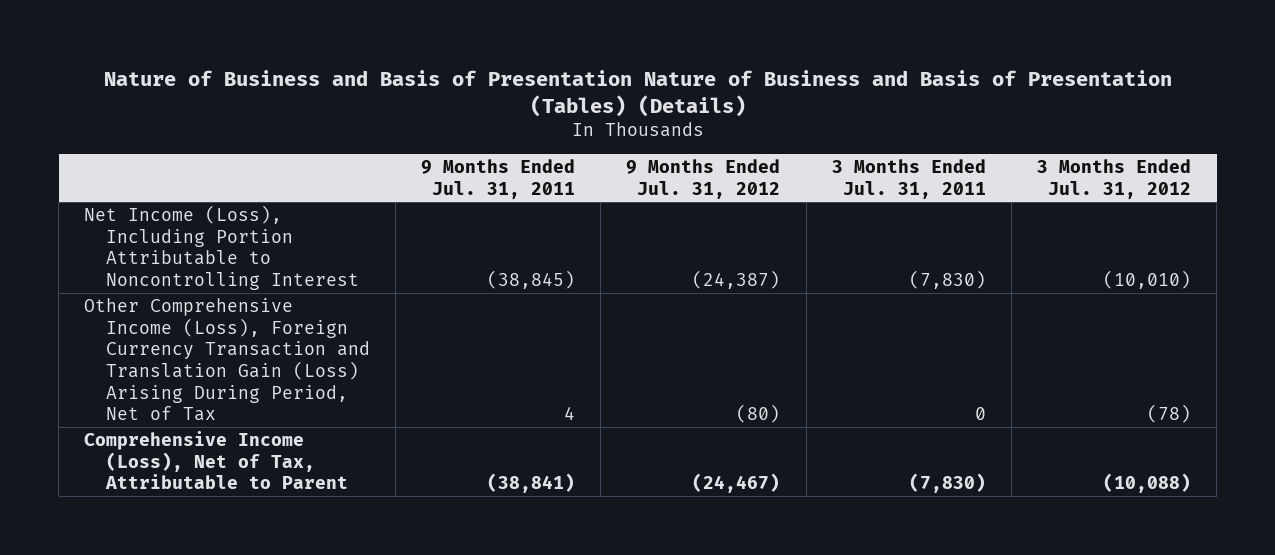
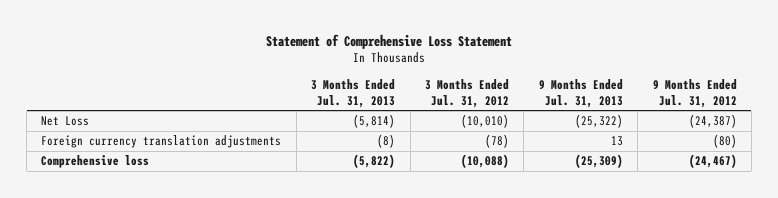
- Nature of Business and Basis of Presentation Nature of Business and Basis of Presentation (Tables) (Details)
+ Statement of Comprehensive Loss Statement
- | 9 Months Ended Jul. 31, 2011 | 9 Months Ended Jul. 31, 2012 | 3 Months Ended Jul. 31, 2011 | 3 Months Ended Jul. 31, 2012
+ | 3 Months Ended Jul. 31, 2013 | 3 Months Ended Jul. 31, 2012 | 9 Months Ended Jul. 31, 2013 | 9 Months Ended Jul. 31, 2012
- Net Income (Loss), Including Portion Attributable to Noncontrolling Interest | (38,845) | (24,387) | (7,830) | (10,010)
- Other Comprehensive Income (Loss), Foreign Currency Transaction and Translation Gain (Loss) Arising During Period, Net of Tax | 4 | (80) | 0 | (78)
- Comprehensive Income (Loss), Net of Tax, Attributable to Parent | (38,841) | (24,467) | (7,830) | (10,088)
+ Net Loss | (5,814) | (10,010) | (25,322) | (24,387)
+ Foreign currency translation adjustments | (8) | (78) | 13 | (80)
+ Comprehensive loss | (5,822) | (10,088) | (25,309) | (24,467)

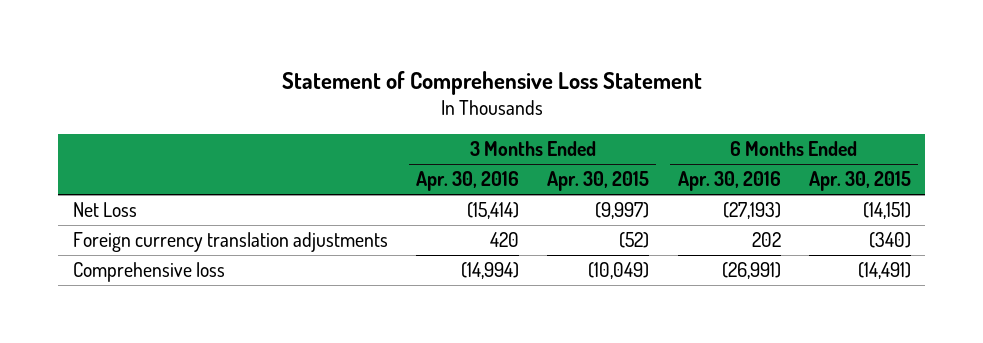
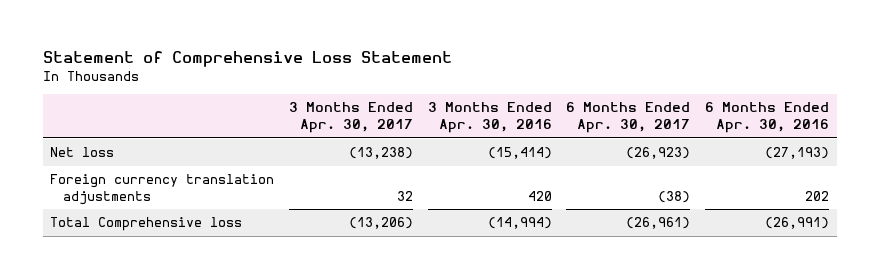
- | 3 Months Ended Apr. 30, 2016 | 3 Months Ended Apr. 30, 2015 | 6 Months Ended Apr. 30, 2016 | 6 Months Ended Apr. 30, 2015
+ | 3 Months Ended Apr. 30, 2017 | 3 Months Ended Apr. 30, 2016 | 6 Months Ended Apr. 30, 2017 | 6 Months Ended Apr. 30, 2016
- Net Loss | (15,414) | (9,997) | (27,193) | (14,151)
+ Net loss | (13,238) | (15,414) | (26,923) | (27,193)
- Comprehensive loss | (14,994) | (10,049) | (26,991) | (14,491)
+ Total Comprehensive loss | (13,206) | (14,994) | (26,961) | (26,991)

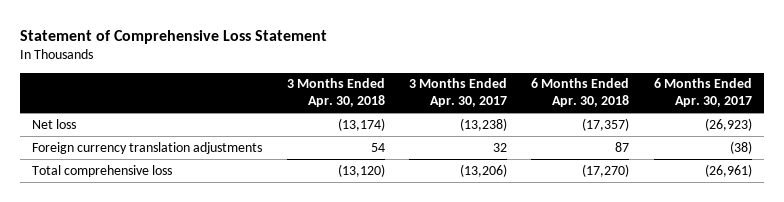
- | 3 Months Ended Apr. 30, 2017 | 3 Months Ended Apr. 30, 2016 | 6 Months Ended Apr. 30, 2017 | 6 Months Ended Apr. 30, 2016
+ | 3 Months Ended Apr. 30, 2018 | 3 Months Ended Apr. 30, 2017 | 6 Months Ended Apr. 30, 2018 | 6 Months Ended Apr. 30, 2017
- Total Comprehensive loss | (13,206) | (14,994) | (26,961) | (26,991)
+ Total comprehensive loss | (13,120) | (13,206) | (17,270) | (26,961)

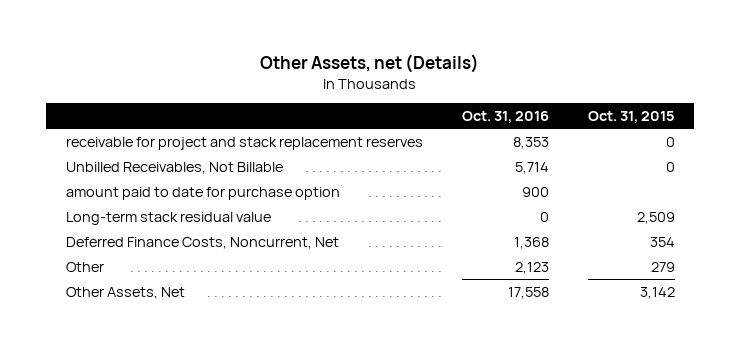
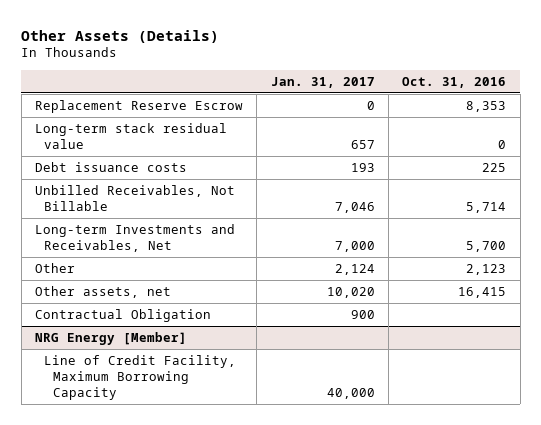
- Other Assets, net (Details)
+ Other Assets (Details)
- | Oct. 31, 2016 | Oct. 31, 2015
+ | Jan. 31, 2017 | Oct. 31, 2016
- receivable for project and stack replacement reserves | 8,353 | 0
- amount paid to date for purchase option | 900 |
+ Replacement Reserve Escrow | 0 | 8,353
- Deferred Finance Costs, Noncurrent, Net | 1,368 | 354
+ Debt issuance costs | 193 | 225
moved down: Unbilled Receivables, Not Billable | 7,046 | 5,714
+ Long-term Investments and Receivables, Net | 7,000 | 5,700
- Other Assets, Net | 17,558 | 3,142
+ Other assets, net | 10,020 | 16,415
+ Contractual Obligation | 900 |
+ NRG Energy [Member]
+ Line of Credit Facility, Maximum Borrowing Capacity | 40,000 |

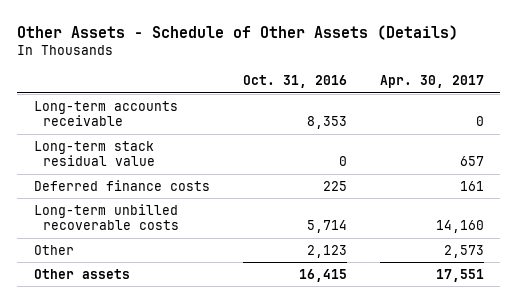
- Other Assets (Details)
+ Other Assets - Schedule of Other Assets (Details)
- | Jan. 31, 2017 | Oct. 31, 2016
+ | Oct. 31, 2016 | Apr. 30, 2017
- Replacement Reserve Escrow | 0 | 8,353
+ Long-term accounts receivable | 8,353 | 0
- Debt issuance costs | 193 | 225
- Unbilled Receivables, Not Billable | 7,046 | 5,714
- Long-term Investments and Receivables, Net | 7,000 | 5,700
+ Deferred finance costs | 225 | 161
+ Long-term unbilled recoverable costs | 5,714 | 14,160
- Other assets, net | 10,020 | 16,415
- Contractual Obligation | 900 |
- NRG Energy [Member]
- Line of Credit Facility, Maximum Borrowing Capacity | 40,000 |
+ Other assets | 16,415 | 17,551

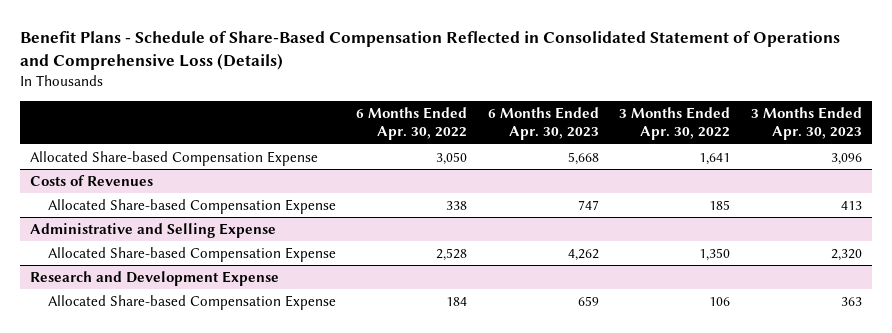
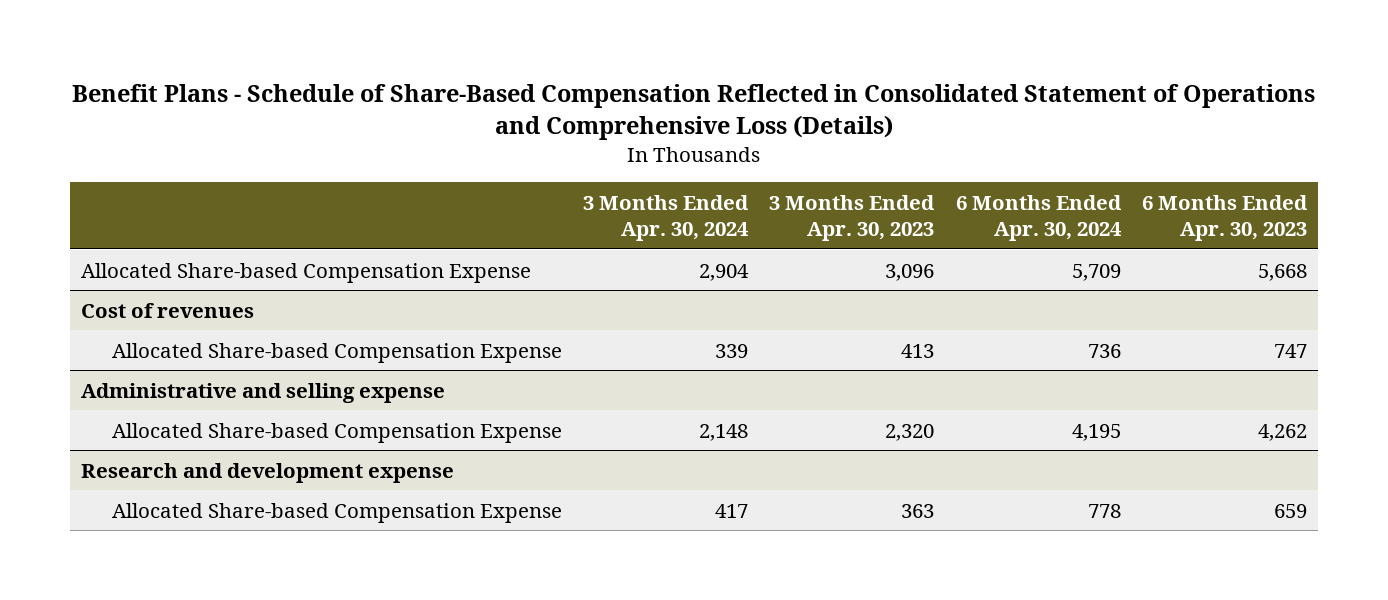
- | 6 Months Ended Apr. 30, 2022 | 6 Months Ended Apr. 30, 2023 | 3 Months Ended Apr. 30, 2022 | 3 Months Ended Apr. 30, 2023
+ | 3 Months Ended Apr. 30, 2024 | 3 Months Ended Apr. 30, 2023 | 6 Months Ended Apr. 30, 2024 | 6 Months Ended Apr. 30, 2023
- Costs of Revenues
+ Cost of revenues
- Administrative and Selling Expense
+ Administrative and selling expense
- Research and Development Expense
+ Research and development expense

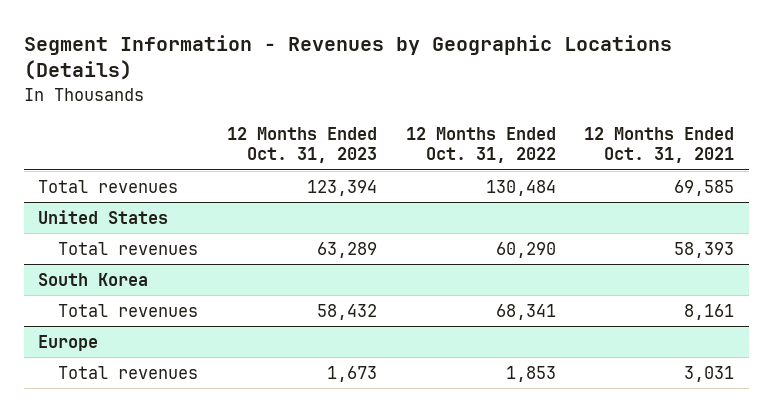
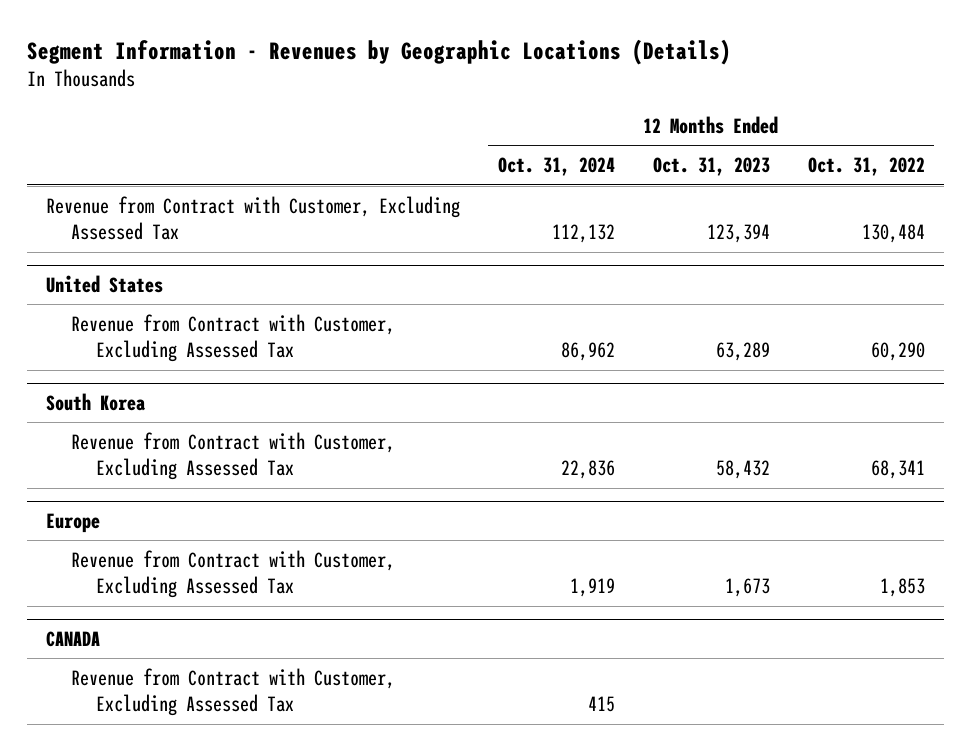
- | 12 Months Ended Oct. 31, 2023 | 12 Months Ended Oct. 31, 2022 | 12 Months Ended Oct. 31, 2021
+ | 12 Months Ended Oct. 31, 2024 | 12 Months Ended Oct. 31, 2023 | 12 Months Ended Oct. 31, 2022
- Total revenues | 123,394 | 130,484 | 69,585
+ Revenue from Contract with Customer, Excluding Assessed Tax | 112,132 | 123,394 | 130,484
@ United States
- Total revenues | 63,289 | 60,290 | 58,393
+ Revenue from Contract with Customer, Excluding Assessed Tax | 86,962 | 63,289 | 60,290
@ South Korea
- Total revenues | 58,432 | 68,341 | 8,161
+ Revenue from Contract with Customer, Excluding Assessed Tax | 22,836 | 58,432 | 68,341
@ Europe
- Total revenues | 1,673 | 1,853 | 3,031
+ Revenue from Contract with Customer, Excluding Assessed Tax | 1,919 | 1,673 | 1,853
+ CANADA
+ Revenue from Contract with Customer, Excluding Assessed Tax | 415 | |

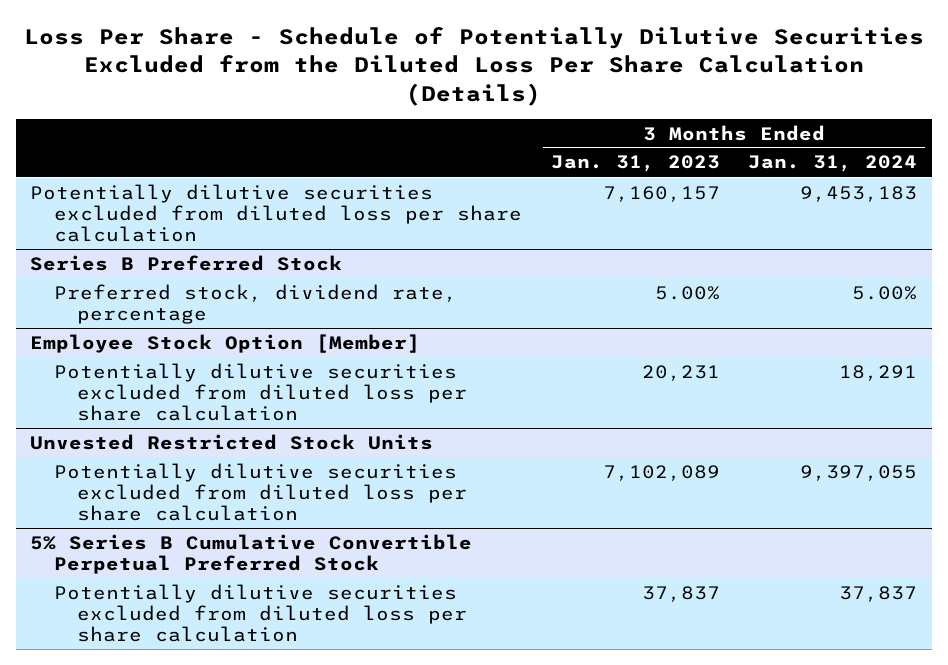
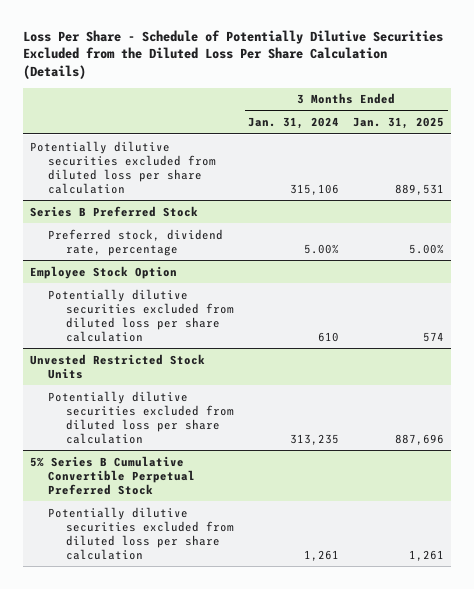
- | 3 Months Ended Jan. 31, 2023 | 3 Months Ended Jan. 31, 2024
+ | 3 Months Ended Jan. 31, 2024 | 3 Months Ended Jan. 31, 2025
- Potentially dilutive securities excluded from diluted loss per share calculation | 7,160,157 | 9,453,183
+ Potentially dilutive securities excluded from diluted loss per share calculation | 315,106 | 889,531
- Employee Stock Option [Member]
- Potentially dilutive securities excluded from diluted loss per share calculation | 20,231 | 18,291
+ Employee Stock Option
+ Potentially dilutive securities excluded from diluted loss per share calculation | 610 | 574
@ Unvested Restricted Stock Units
- Potentially dilutive securities excluded from diluted loss per share calculation | 7,102,089 | 9,397,055
+ Potentially dilutive securities excluded from diluted loss per share calculation | 313,235 | 887,696
@ 5% Series B Cumulative Convertible Perpetual Preferred Stock
- Potentially dilutive securities excluded from diluted loss per share calculation | 37,837 | 37,837
+ Potentially dilutive securities excluded from diluted loss per share calculation | 1,261 | 1,261

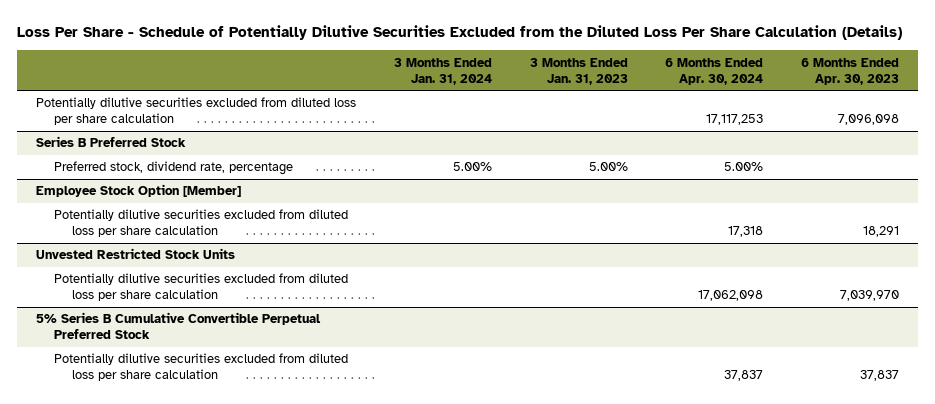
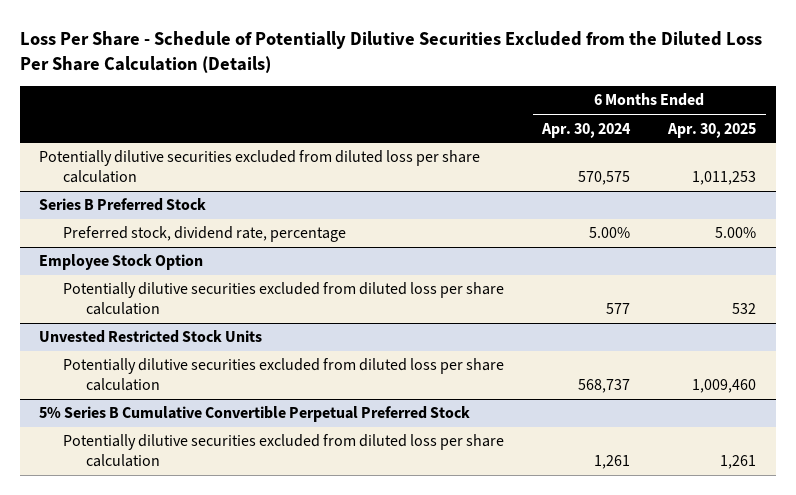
- | 3 Months Ended Jan. 31, 2024 | 3 Months Ended Jan. 31, 2023 | 6 Months Ended Apr. 30, 2024 | 6 Months Ended Apr. 30, 2023
+ | 6 Months Ended Apr. 30, 2024 | 6 Months Ended Apr. 30, 2025
- Potentially dilutive securities excluded from diluted loss per share calculation | | | 17,117,253 | 7,096,098
+ Potentially dilutive securities excluded from diluted loss per share calculation | 570,575 | 1,011,253
- Employee Stock Option [Member]
- Potentially dilutive securities excluded from diluted loss per share calculation | | | 17,318 | 18,291
+ Employee Stock Option
+ Potentially dilutive securities excluded from diluted loss per share calculation | 577 | 532
@ Unvested Restricted Stock Units
- Potentially dilutive securities excluded from diluted loss per share calculation | | | 17,062,098 | 7,039,970
+ Potentially dilutive securities excluded from diluted loss per share calculation | 568,737 | 1,009,460
@ 5% Series B Cumulative Convertible Perpetual Preferred Stock
- Potentially dilutive securities excluded from diluted loss per share calculation | | | 37,837 | 37,837
+ Potentially dilutive securities excluded from diluted loss per share calculation | 1,261 | 1,261

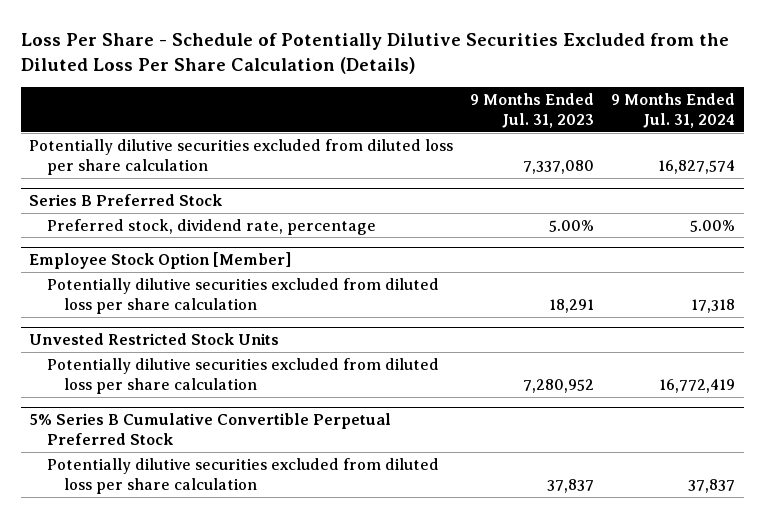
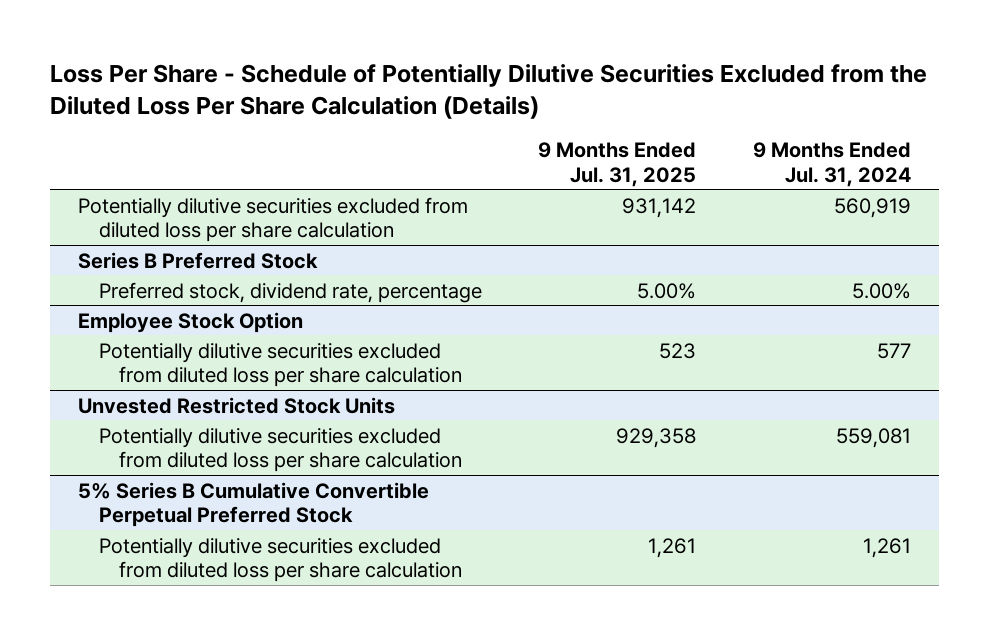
- | 9 Months Ended Jul. 31, 2023 | 9 Months Ended Jul. 31, 2024
+ | 9 Months Ended Jul. 31, 2025 | 9 Months Ended Jul. 31, 2024
- Potentially dilutive securities excluded from diluted loss per share calculation | 7,337,080 | 16,827,574
+ Potentially dilutive securities excluded from diluted loss per share calculation | 931,142 | 560,919
- Employee Stock Option [Member]
- Potentially dilutive securities excluded from diluted loss per share calculation | 18,291 | 17,318
+ Employee Stock Option
+ Potentially dilutive securities excluded from diluted loss per share calculation | 523 | 577
@ Unvested Restricted Stock Units
- Potentially dilutive securities excluded from diluted loss per share calculation | 7,280,952 | 16,772,419
+ Potentially dilutive securities excluded from diluted loss per share calculation | 929,358 | 559,081
@ 5% Series B Cumulative Convertible Perpetual Preferred Stock
- Potentially dilutive securities excluded from diluted loss per share calculation | 37,837 | 37,837
+ Potentially dilutive securities excluded from diluted loss per share calculation | 1,261 | 1,261

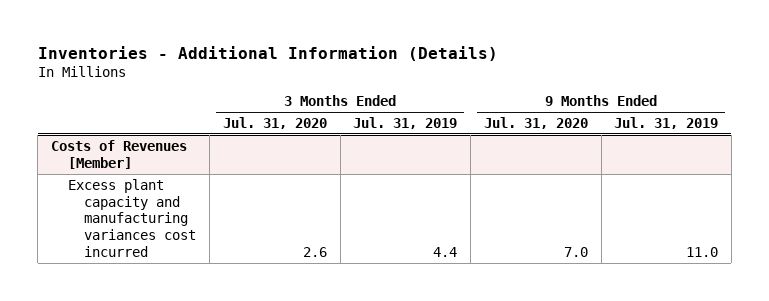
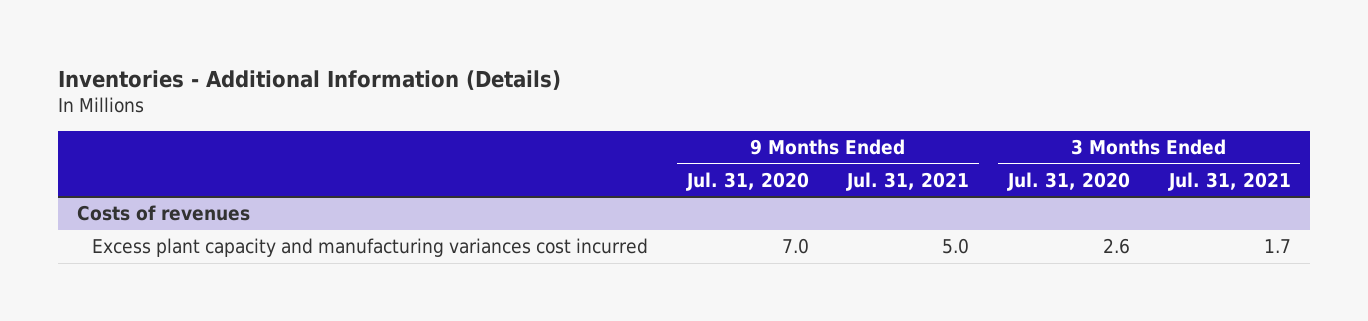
- | 3 Months Ended Jul. 31, 2020 | 3 Months Ended Jul. 31, 2019 | 9 Months Ended Jul. 31, 2020 | 9 Months Ended Jul. 31, 2019
+ | 9 Months Ended Jul. 31, 2020 | 9 Months Ended Jul. 31, 2021 | 3 Months Ended Jul. 31, 2020 | 3 Months Ended Jul. 31, 2021
- Costs of Revenues [Member]
+ Costs of revenues

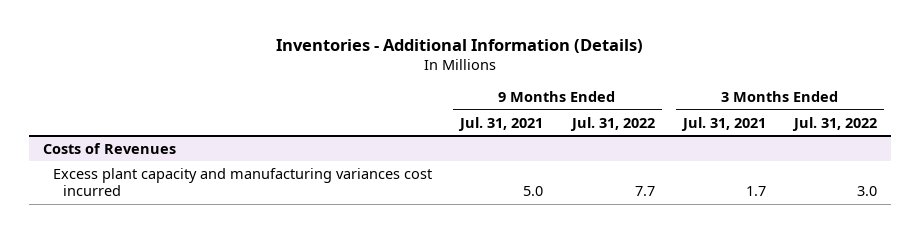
- | 9 Months Ended Jul. 31, 2020 | 9 Months Ended Jul. 31, 2021 | 3 Months Ended Jul. 31, 2020 | 3 Months Ended Jul. 31, 2021
+ | 9 Months Ended Jul. 31, 2021 | 9 Months Ended Jul. 31, 2022 | 3 Months Ended Jul. 31, 2021 | 3 Months Ended Jul. 31, 2022
- Costs of revenues
+ Costs of Revenues

